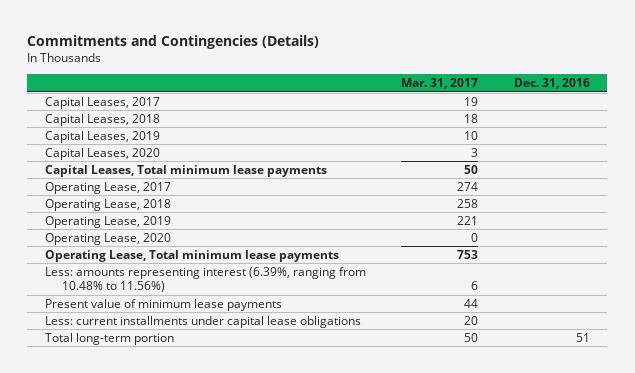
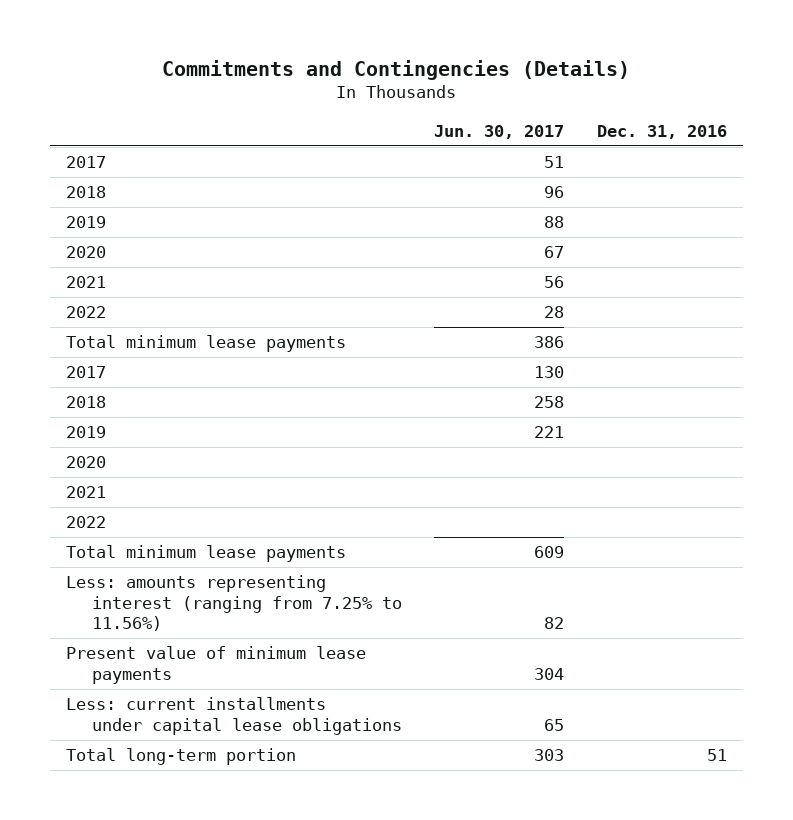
- | Mar. 31, 2017 | Dec. 31, 2016
+ | Jun. 30, 2017 | Dec. 31, 2016
- Capital Leases, 2017 | 19 |
- Capital Leases, 2018 | 18 |
- Capital Leases, 2019 | 10 |
- Capital Leases, 2020 | 3 |
- Capital Leases, Total minimum lease payments | 50 |
- Operating Lease, 2017 | 274 |
- Operating Lease, 2018 | 258 |
- Operating Lease, 2019 | 221 |
- Operating Lease, 2020 | 0 |
- Operating Lease, Total minimum lease payments | 753 |
- Less: amounts representing interest (6.39%, ranging from 10.48% to 11.56%) | 6 |
+ 2017 | 51 |
+ 2018 | 96 |
+ 2019 | 88 |
+ 2020 | 67 |
+ 2021 | 56 |
+ 2022 | 28 |
+ Total minimum lease payments | 386 |
+ 2017 | 130 |
+ 2018 | 258 |
+ 2019 | 221 |
+ 2020
+ 2021
+ 2022
+ Total minimum lease payments | 609 |
+ Less: amounts representing interest (ranging from 7.25% to 11.56%) | 82 |

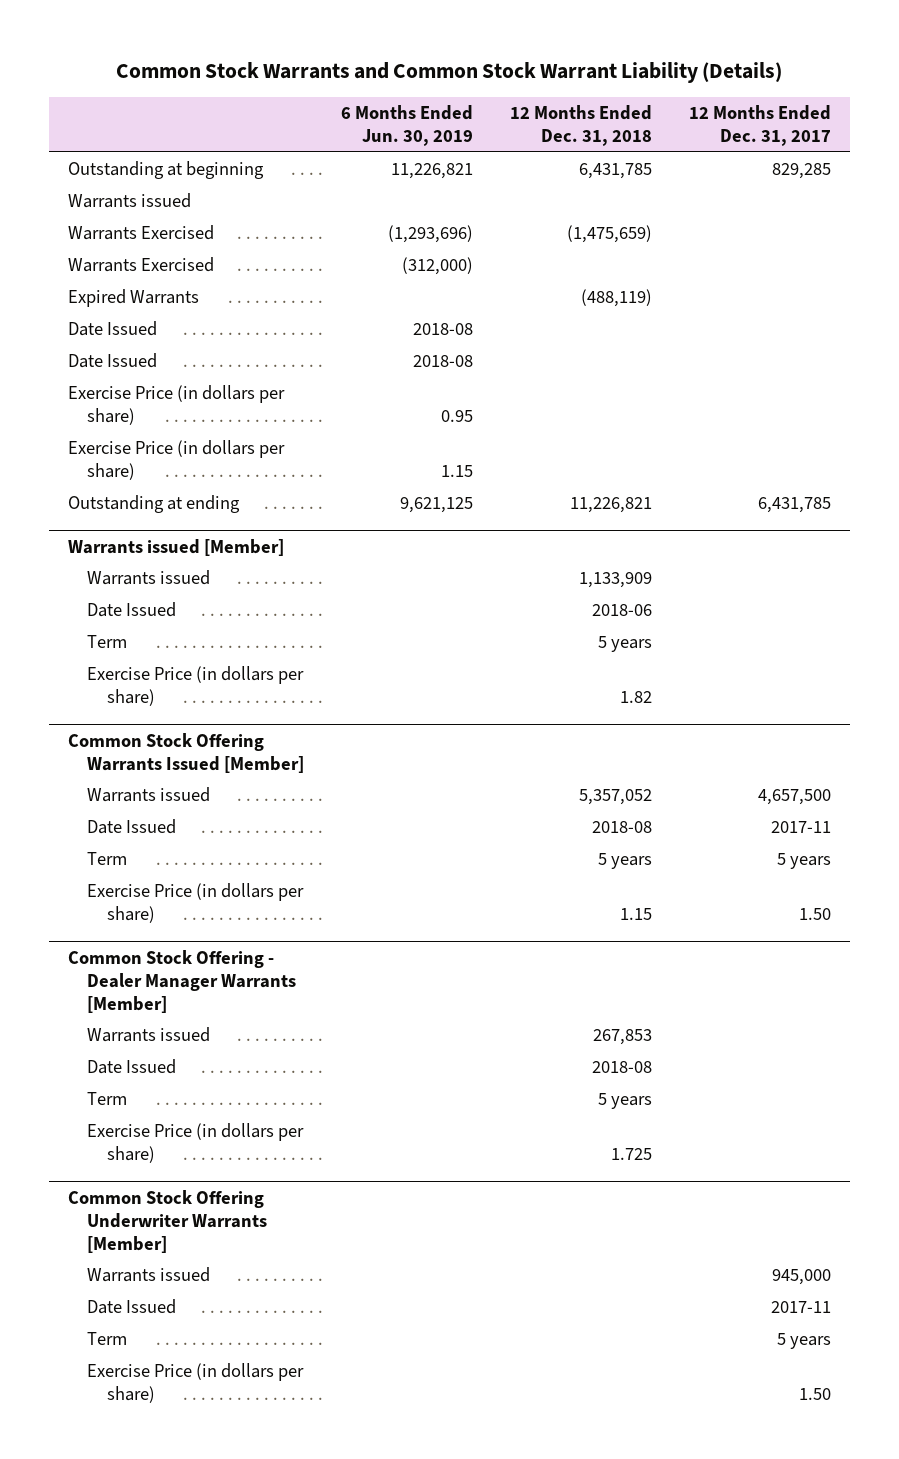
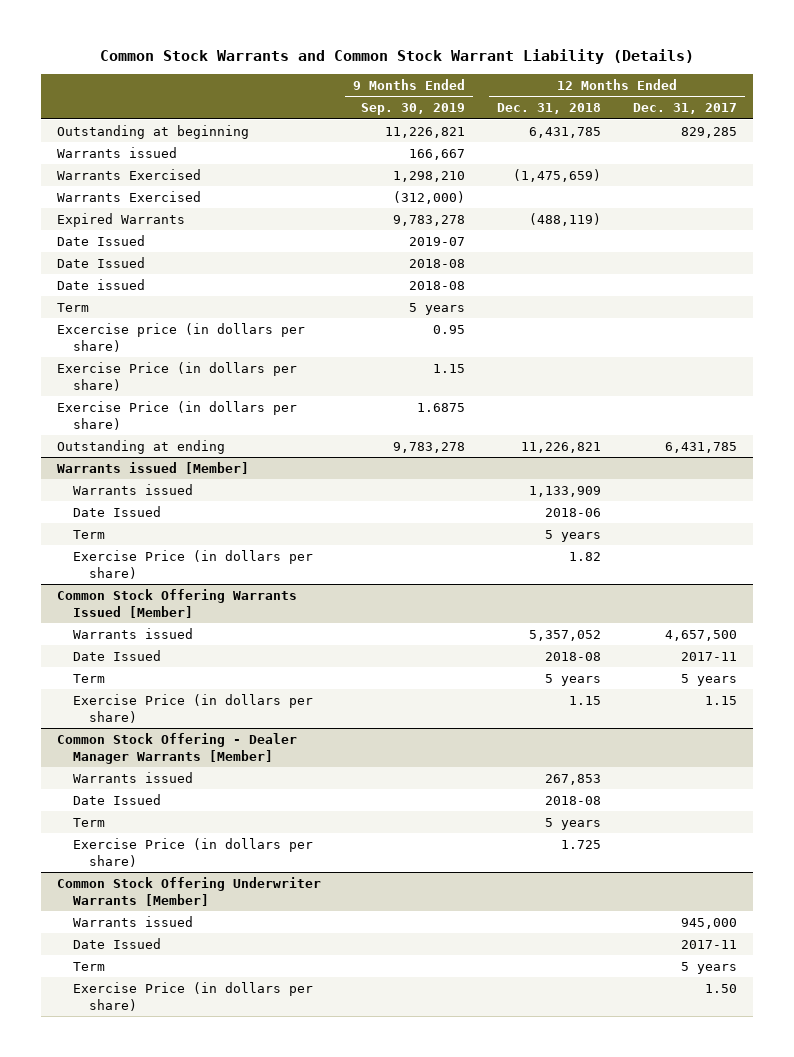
- | 6 Months Ended Jun. 30, 2019 | 12 Months Ended Dec. 31, 2018 | 12 Months Ended Dec. 31, 2017
+ | 9 Months Ended Sep. 30, 2019 | 12 Months Ended Dec. 31, 2018 | 12 Months Ended Dec. 31, 2017
+ Date issued | 2018-08 | |
+ Term | 5 years | |
+ Excercise price (in dollars per share) | 0.95 | |
@ Common Stock Offering Warrants Issued [Member]
- Exercise Price (in dollars per share) | | 1.15 | 1.50
+ Exercise Price (in dollars per share) | | 1.15 | 1.15

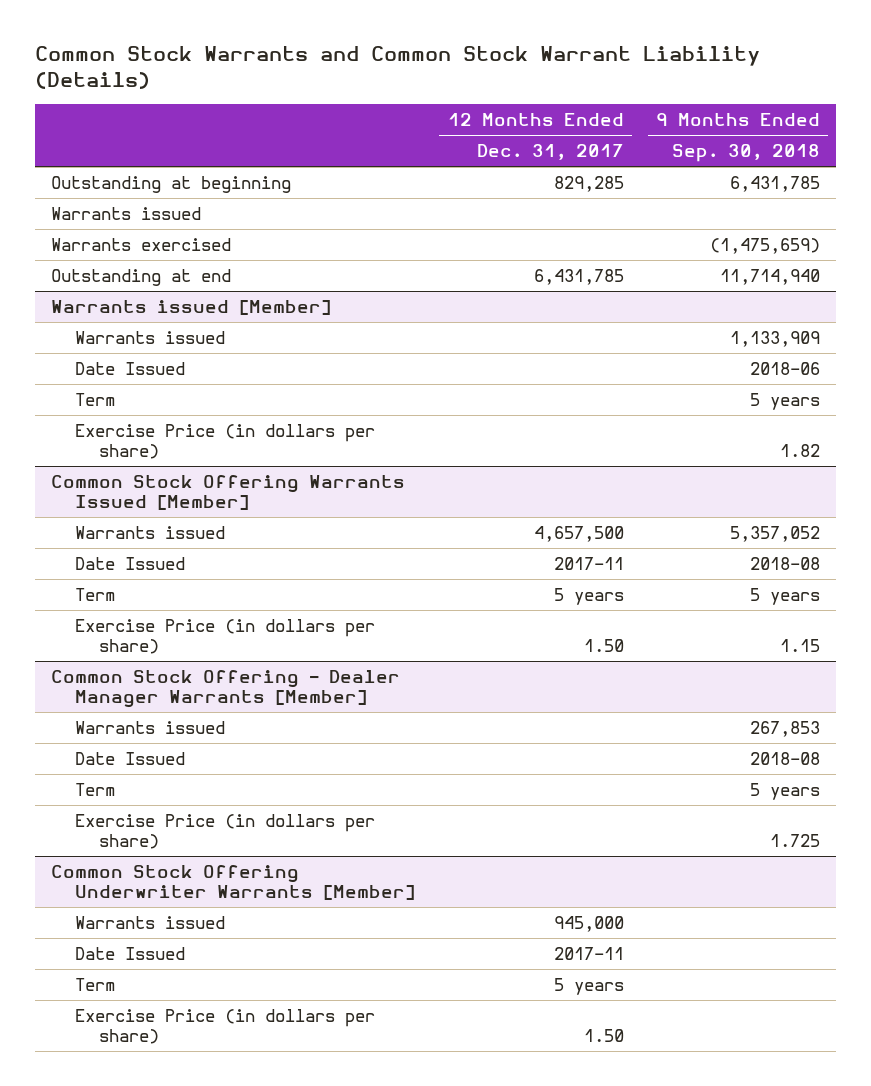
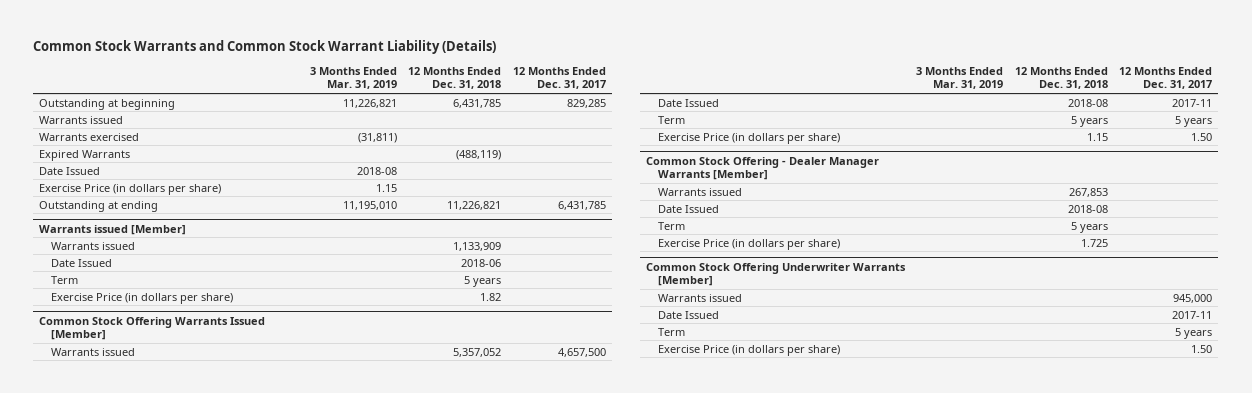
- | 12 Months Ended Dec. 31, 2017 | 9 Months Ended Sep. 30, 2018
+ | 3 Months Ended Mar. 31, 2019 | 12 Months Ended Dec. 31, 2018 | 12 Months Ended Dec. 31, 2017
- Outstanding at end | 6,431,785 | 11,714,940
+ Expired Warrants | | (488,119) |
+ Date Issued | 2018-08 | |
+ Exercise Price (in dollars per share) | 1.15 | |
+ Outstanding at ending | 11,195,010 | 11,226,821 | 6,431,785

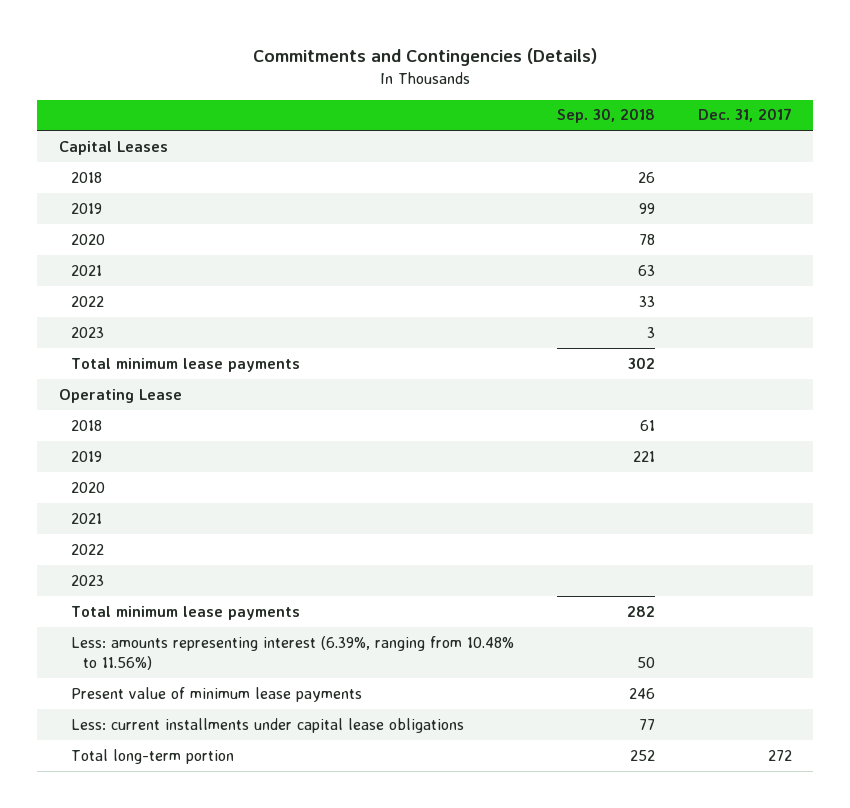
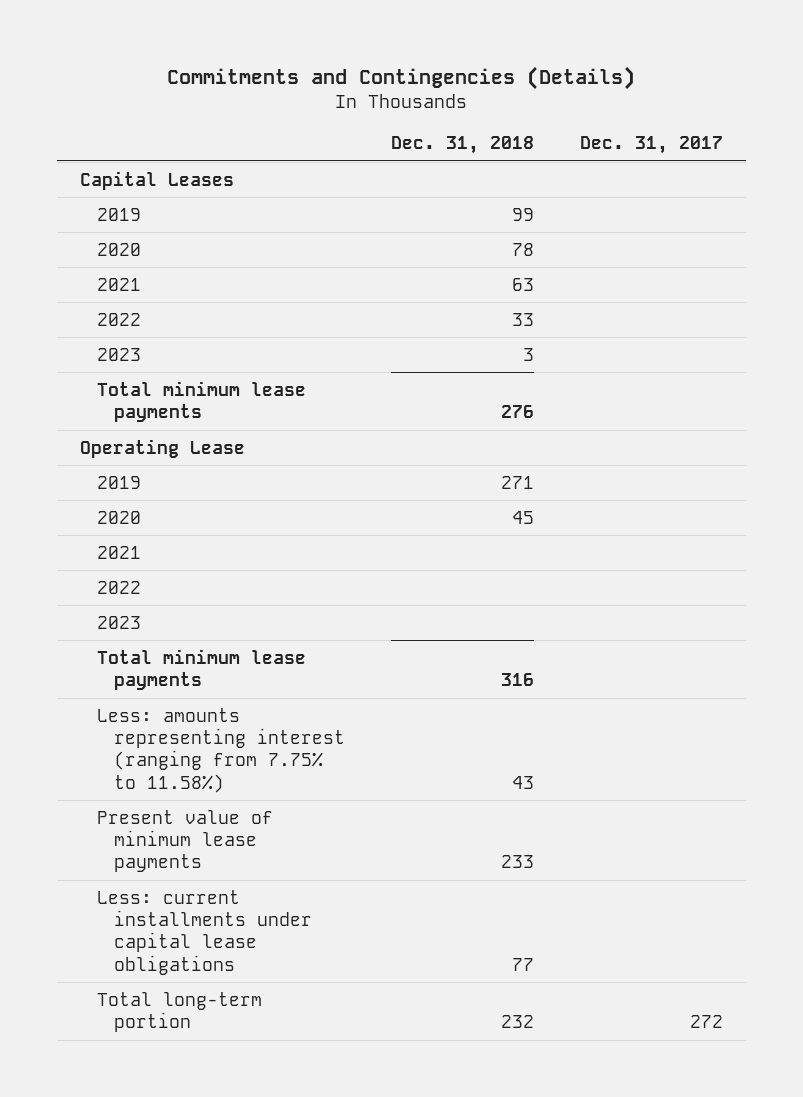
- | Sep. 30, 2018 | Dec. 31, 2017
+ | Dec. 31, 2018 | Dec. 31, 2017
- 2018 | 26 |
- 2018 | 61 |
- Less: amounts representing interest (6.39%, ranging from 10.48% to 11.56%) | 50 |
+ Less: amounts representing interest (ranging from 7.75% to 11.58%) | 43 |

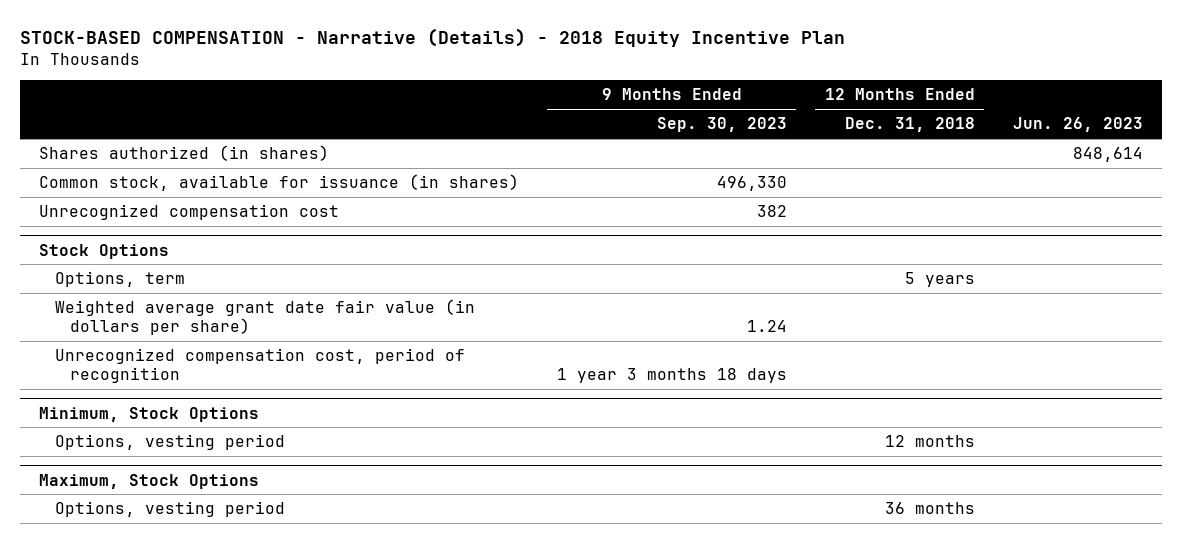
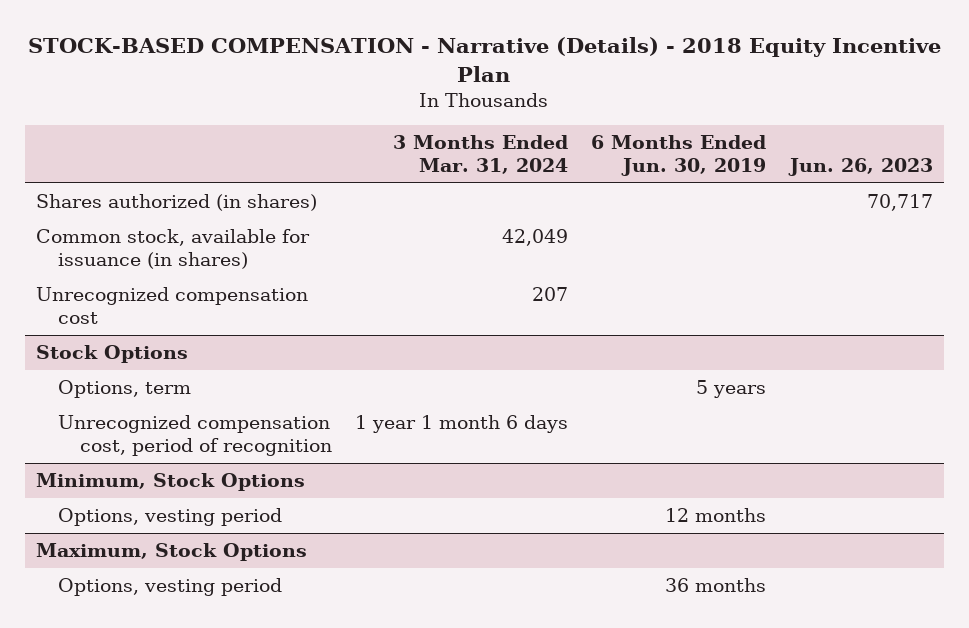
- | 9 Months Ended Sep. 30, 2023 | 12 Months Ended Dec. 31, 2018 | Jun. 26, 2023
+ | 3 Months Ended Mar. 31, 2024 | 6 Months Ended Jun. 30, 2019 | Jun. 26, 2023
- Shares authorized (in shares) | | | 848,614
+ Shares authorized (in shares) | | | 70,717
@ Stock Options
- Weighted average grant date fair value (in dollars per share) | 1.24 | |

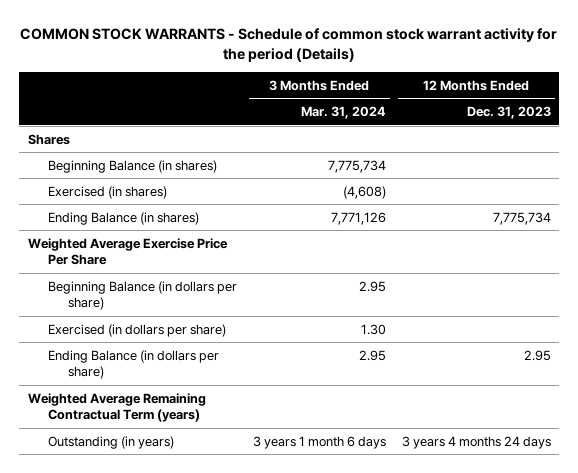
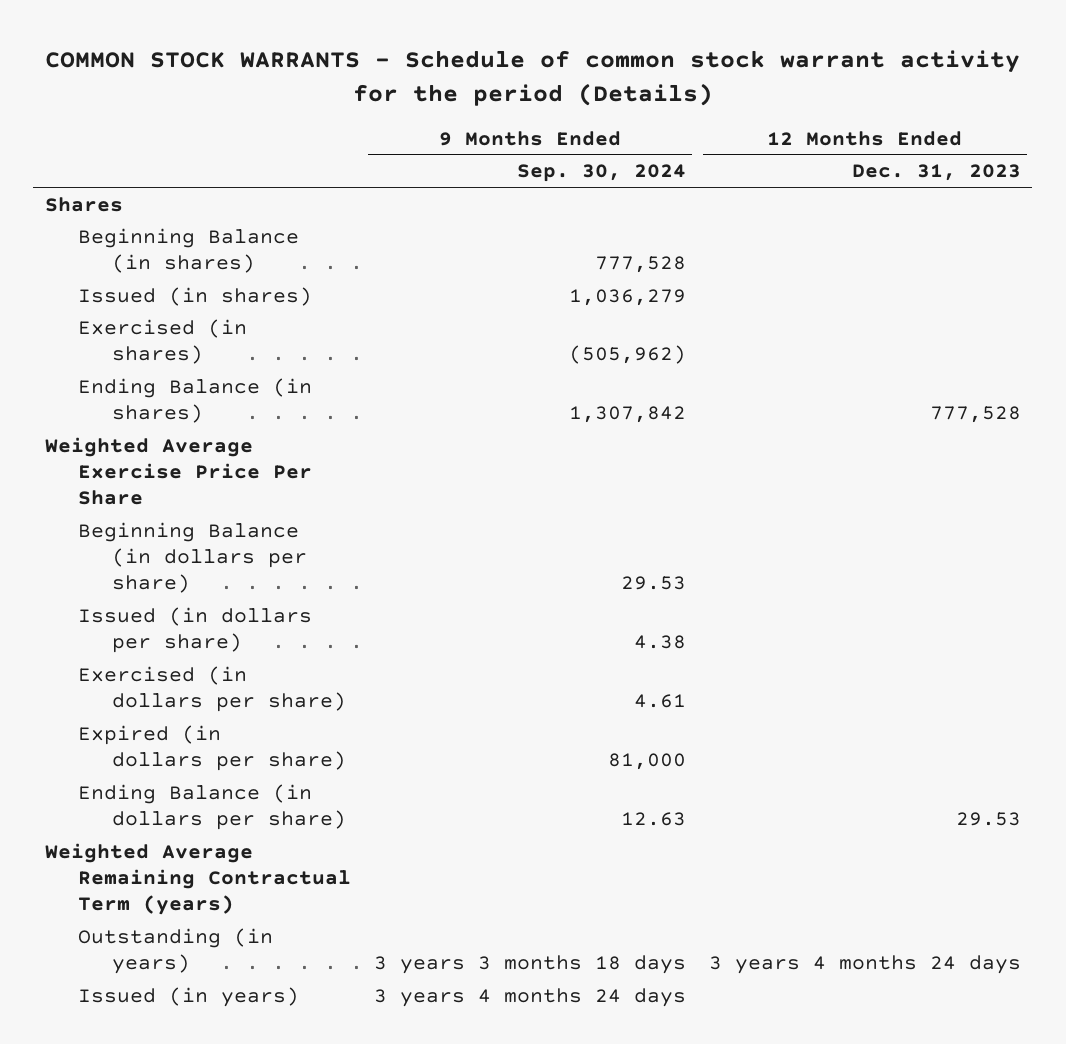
- | 3 Months Ended Mar. 31, 2024 | 12 Months Ended Dec. 31, 2023
+ | 9 Months Ended Sep. 30, 2024 | 12 Months Ended Dec. 31, 2023
+ Issued (in shares) | 1,036,279 |
- Ending Balance (in shares) | 7,771,126 | 7,775,734
+ Ending Balance (in shares) | 1,307,842 | 777,528
+ Issued (in dollars per share) | 4.38 |
- Ending Balance (in dollars per share) | 2.95 | 2.95
+ Expired (in dollars per share) | 81,000 |
+ Ending Balance (in dollars per share) | 12.63 | 29.53
+ Issued (in years) | 3 years 4 months 24 days |

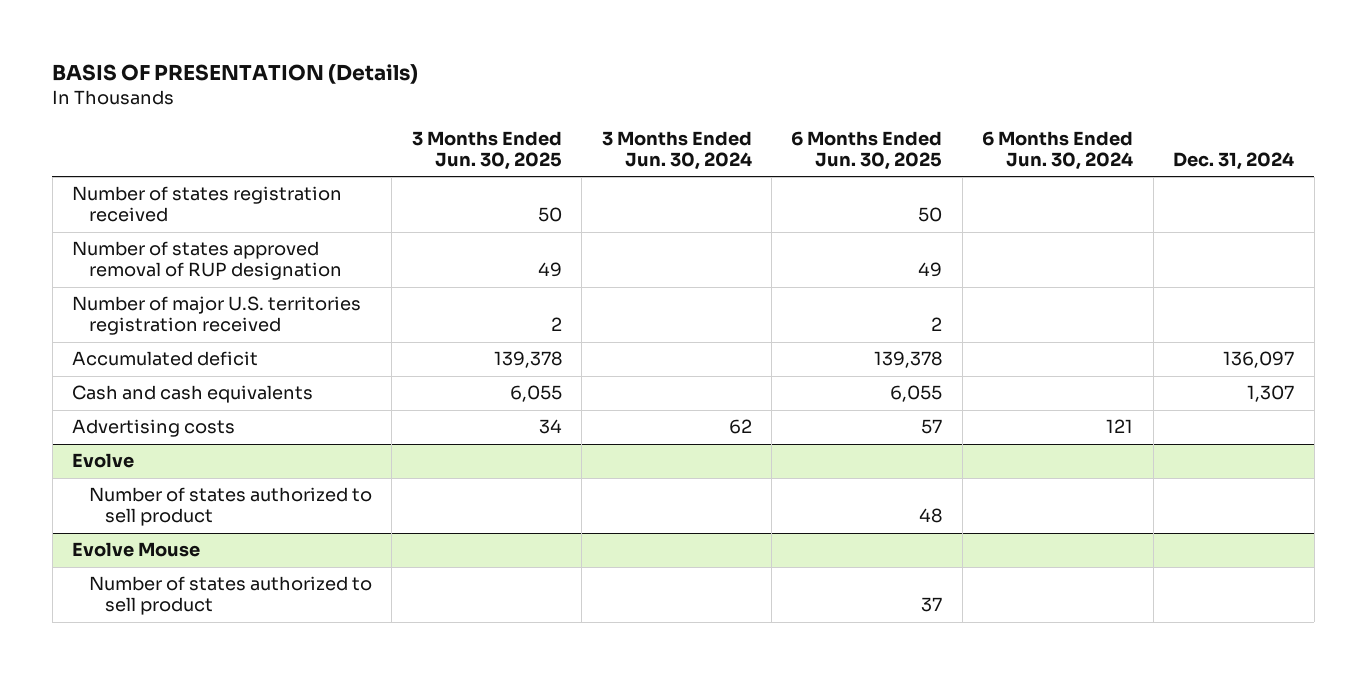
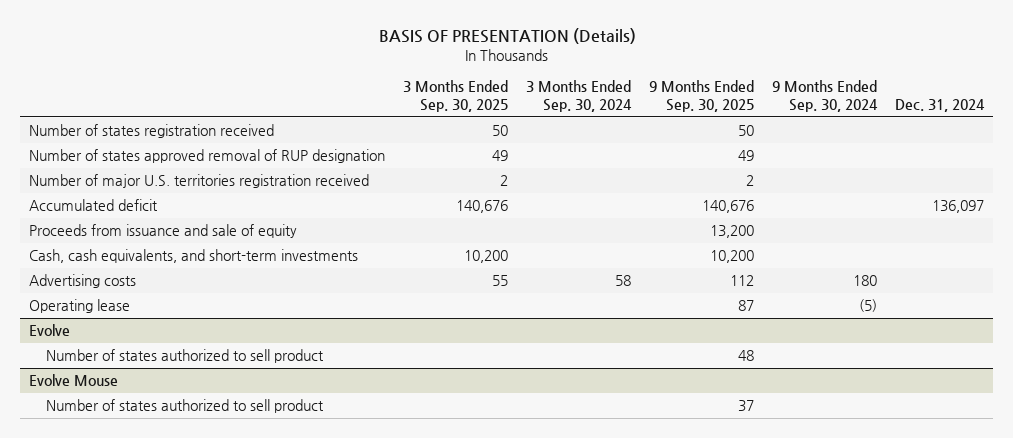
- | 3 Months Ended Jun. 30, 2025 | 3 Months Ended Jun. 30, 2024 | 6 Months Ended Jun. 30, 2025 | 6 Months Ended Jun. 30, 2024 | Dec. 31, 2024
+ | 3 Months Ended Sep. 30, 2025 | 3 Months Ended Sep. 30, 2024 | 9 Months Ended Sep. 30, 2025 | 9 Months Ended Sep. 30, 2024 | Dec. 31, 2024
- Cash and cash equivalents | 6,055 | | 6,055 | | 1,307
+ Proceeds from issuance and sale of equity | | | 13,200 | |
+ Cash, cash equivalents, and short-term investments | 10,200 | | 10,200 | |
+ Operating lease | | | 87 | (5) |

